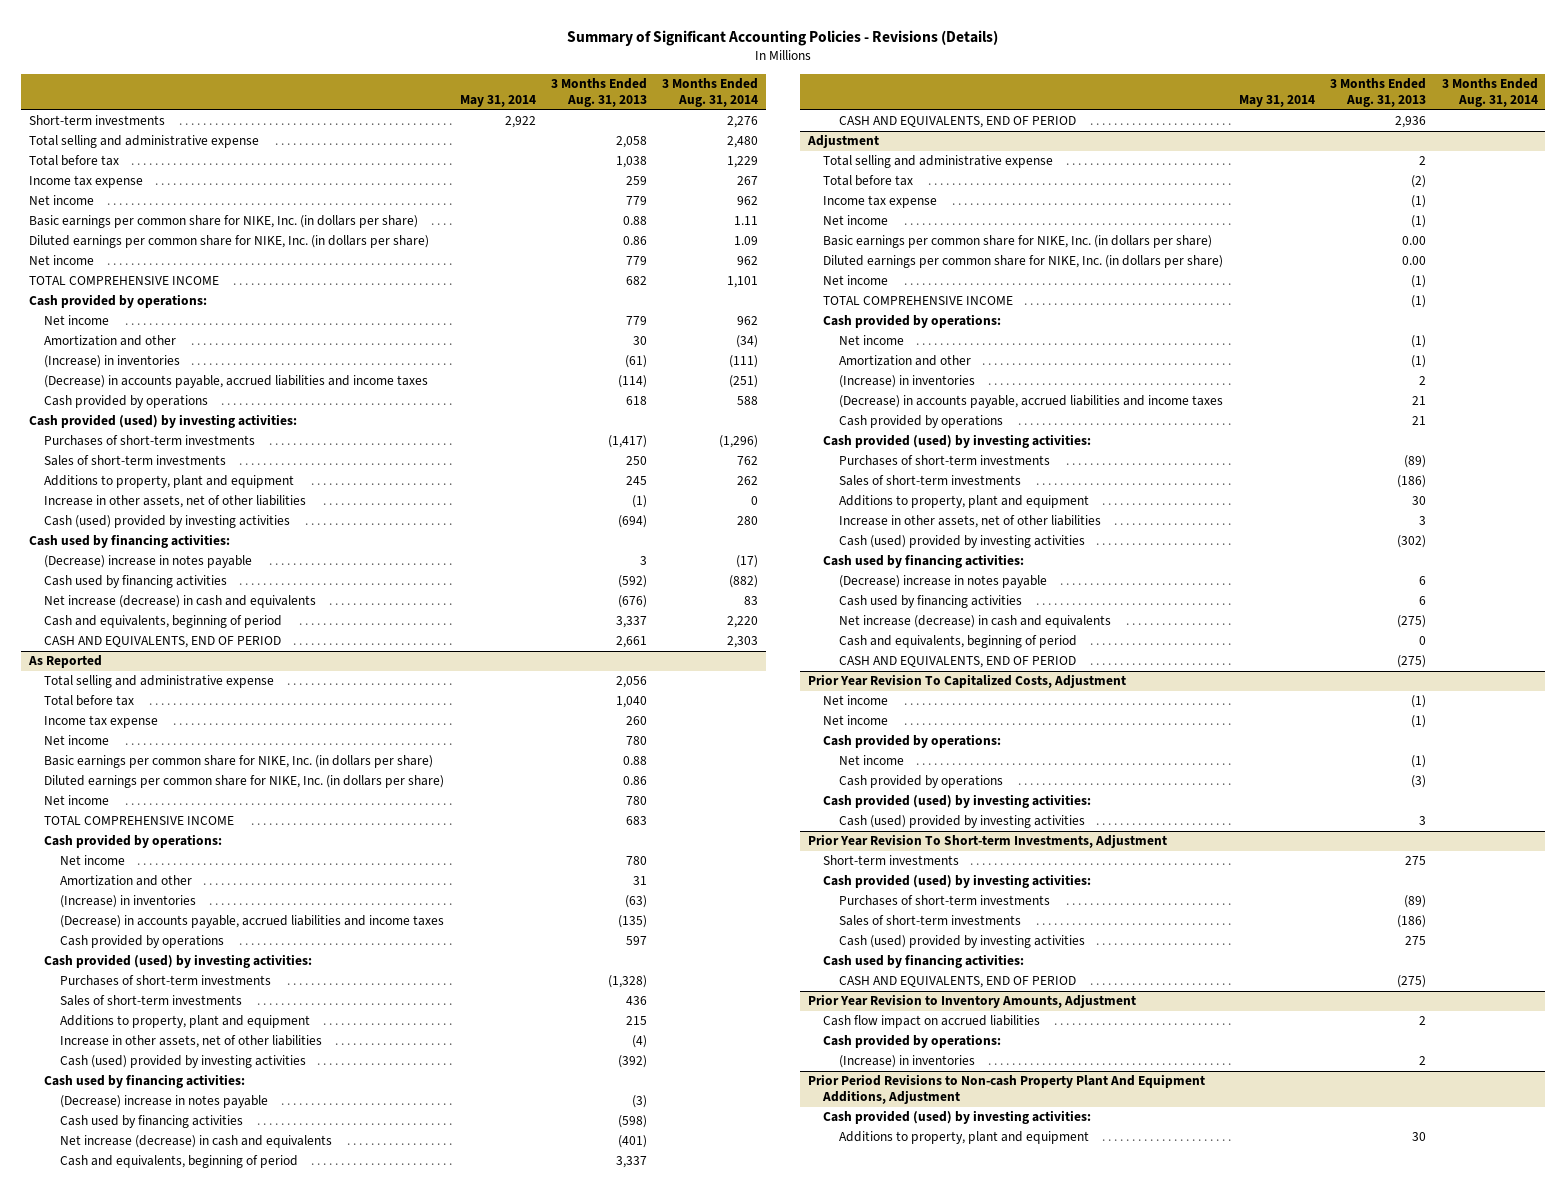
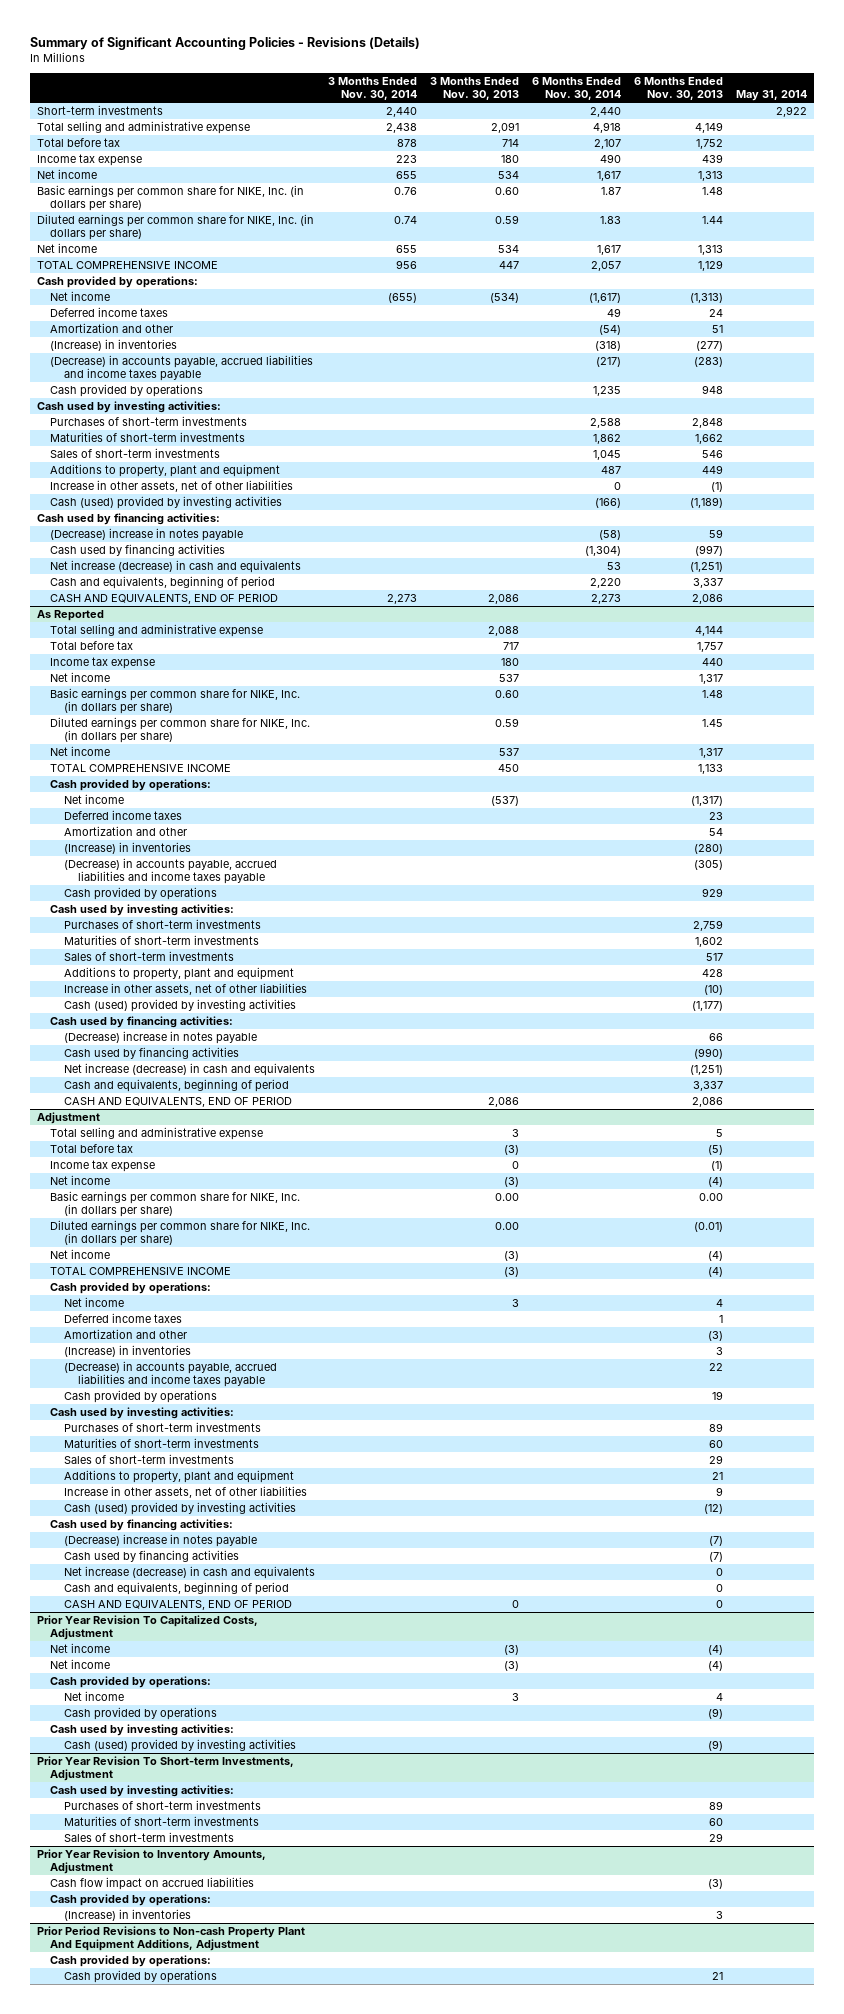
- | May 31, 2014 | 3 Months Ended Aug. 31, 2013 | 3 Months Ended Aug. 31, 2014
+ | 3 Months Ended Nov. 30, 2014 | 3 Months Ended Nov. 30, 2013 | 6 Months Ended Nov. 30, 2014 | 6 Months Ended Nov. 30, 2013 | May 31, 2014
+ Deferred income taxes | | | 49 | 24 |
- (Decrease) in accounts payable, accrued liabilities and income taxes | | (114) | (251)
+ (Decrease) in accounts payable, accrued liabilities and income taxes payable | | | (217) | (283) |
- Cash provided (used) by investing activities:
+ Cash used by investing activities:
+ Maturities of short-term investments | | | 1,862 | 1,662 |
@ As Reported
+ Deferred income taxes | | | | 23 |
- (Decrease) in accounts payable, accrued liabilities and income taxes | | (135) |
+ (Decrease) in accounts payable, accrued liabilities and income taxes payable | | | | (305) |
- Cash provided (used) by investing activities:
+ Cash used by investing activities:
+ Maturities of short-term investments | | | | 1,602 |
@ Adjustment
+ Deferred income taxes | | | | 1 |
- (Decrease) in accounts payable, accrued liabilities and income taxes | | 21 |
+ (Decrease) in accounts payable, accrued liabilities and income taxes payable | | | | 22 |
- Cash provided (used) by investing activities:
+ Cash used by investing activities:
+ Maturities of short-term investments | | | | 60 |
@ Prior Year Revision To Capitalized Costs, Adjustment
- Cash provided (used) by investing activities:
+ Cash used by investing activities:
@ Prior Year Revision To Short-term Investments, Adjustment
- Short-term investments | | 275 |
- Cash provided (used) by investing activities:
+ Cash used by investing activities:
+ Maturities of short-term investments | | | | 60 |
- Cash (used) provided by investing activities | | 275 |
- Cash used by financing activities:
- CASH AND EQUIVALENTS, END OF PERIOD | | (275) |
@ Prior Period Revisions to Non-cash Property Plant And Equipment Additions, Adjustment
- Cash provided (used) by investing activities:
- Additions to property, plant and equipment | | 30 |
+ Cash provided by operations:
+ Cash provided by operations | | | | 21 |

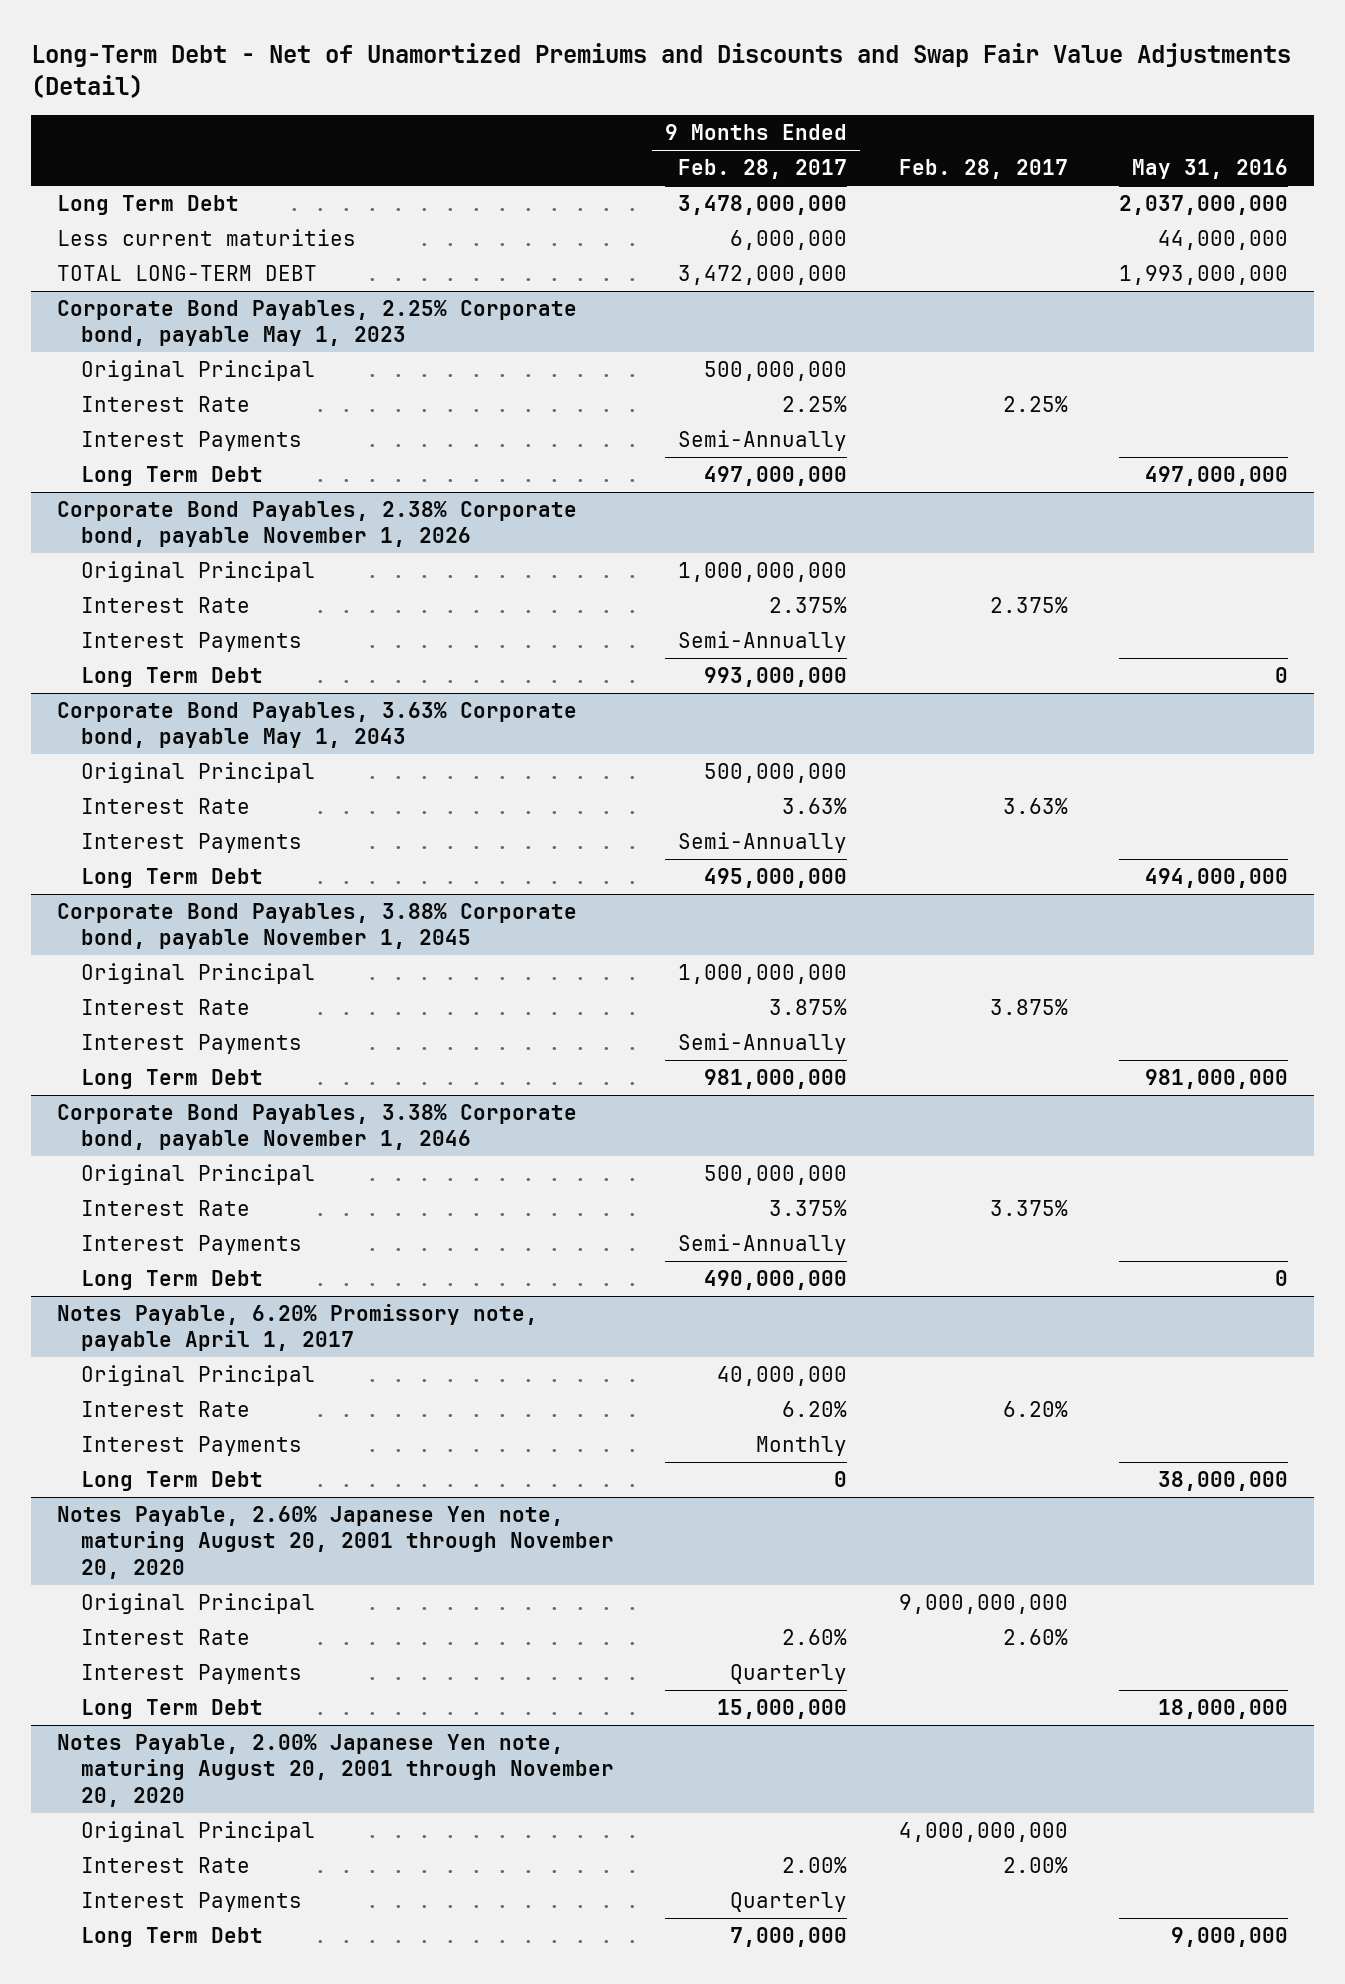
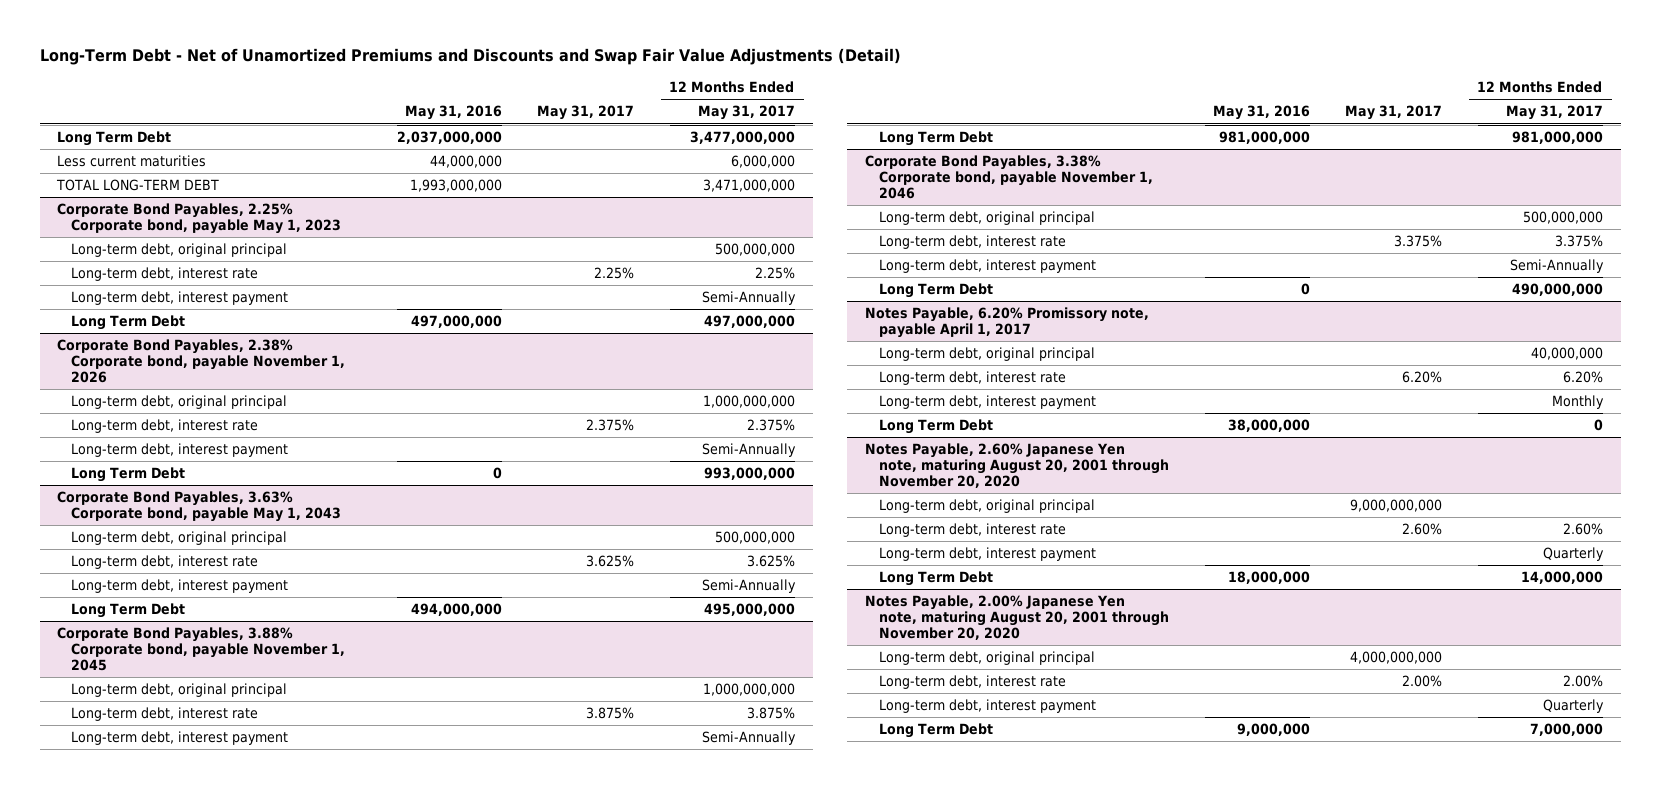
- | 9 Months Ended Feb. 28, 2017 | Feb. 28, 2017 | May 31, 2016
+ | May 31, 2016 | May 31, 2017 | 12 Months Ended May 31, 2017
@ Corporate Bond Payables, 2.25% Corporate bond, payable May 1, 2023
- Original Principal | 500,000,000 | |
- Interest Rate | 2.25% | 2.25% |
- Interest Payments | Semi-Annually | |
+ Long-term debt, original principal | | | 500,000,000
+ Long-term debt, interest rate | | 2.25% | 2.25%
+ Long-term debt, interest payment | | | Semi-Annually
@ Corporate Bond Payables, 2.38% Corporate bond, payable November 1, 2026
- Original Principal | 1,000,000,000 | |
- Interest Rate | 2.375% | 2.375% |
- Interest Payments | Semi-Annually | |
+ Long-term debt, original principal | | | 1,000,000,000
+ Long-term debt, interest rate | | 2.375% | 2.375%
+ Long-term debt, interest payment | | | Semi-Annually
@ Corporate Bond Payables, 3.63% Corporate bond, payable May 1, 2043
- Original Principal | 500,000,000 | |
- Interest Rate | 3.63% | 3.63% |
- Interest Payments | Semi-Annually | |
+ Long-term debt, original principal | | | 500,000,000
+ Long-term debt, interest rate | | 3.625% | 3.625%
+ Long-term debt, interest payment | | | Semi-Annually
@ Corporate Bond Payables, 3.88% Corporate bond, payable November 1, 2045
- Original Principal | 1,000,000,000 | |
- Interest Rate | 3.875% | 3.875% |
- Interest Payments | Semi-Annually | |
+ Long-term debt, original principal | | | 1,000,000,000
+ Long-term debt, interest rate | | 3.875% | 3.875%
+ Long-term debt, interest payment | | | Semi-Annually
@ Corporate Bond Payables, 3.38% Corporate bond, payable November 1, 2046
- Original Principal | 500,000,000 | |
- Interest Rate | 3.375% | 3.375% |
- Interest Payments | Semi-Annually | |
+ Long-term debt, original principal | | | 500,000,000
+ Long-term debt, interest rate | | 3.375% | 3.375%
+ Long-term debt, interest payment | | | Semi-Annually
@ Notes Payable, 6.20% Promissory note, payable April 1, 2017
- Original Principal | 40,000,000 | |
- Interest Rate | 6.20% | 6.20% |
- Interest Payments | Monthly | |
+ Long-term debt, original principal | | | 40,000,000
+ Long-term debt, interest rate | | 6.20% | 6.20%
+ Long-term debt, interest payment | | | Monthly
@ Notes Payable, 2.60% Japanese Yen note, maturing August 20, 2001 through November 20, 2020
- Original Principal | | 9,000,000,000 |
- Interest Rate | 2.60% | 2.60% |
- Interest Payments | Quarterly | |
+ Long-term debt, original principal | | 9,000,000,000 |
+ Long-term debt, interest rate | | 2.60% | 2.60%
+ Long-term debt, interest payment | | | Quarterly
@ Notes Payable, 2.00% Japanese Yen note, maturing August 20, 2001 through November 20, 2020
- Original Principal | | 4,000,000,000 |
- Interest Rate | 2.00% | 2.00% |
- Interest Payments | Quarterly | |
+ Long-term debt, original principal | | 4,000,000,000 |
+ Long-term debt, interest rate | | 2.00% | 2.00%
+ Long-term debt, interest payment | | | Quarterly

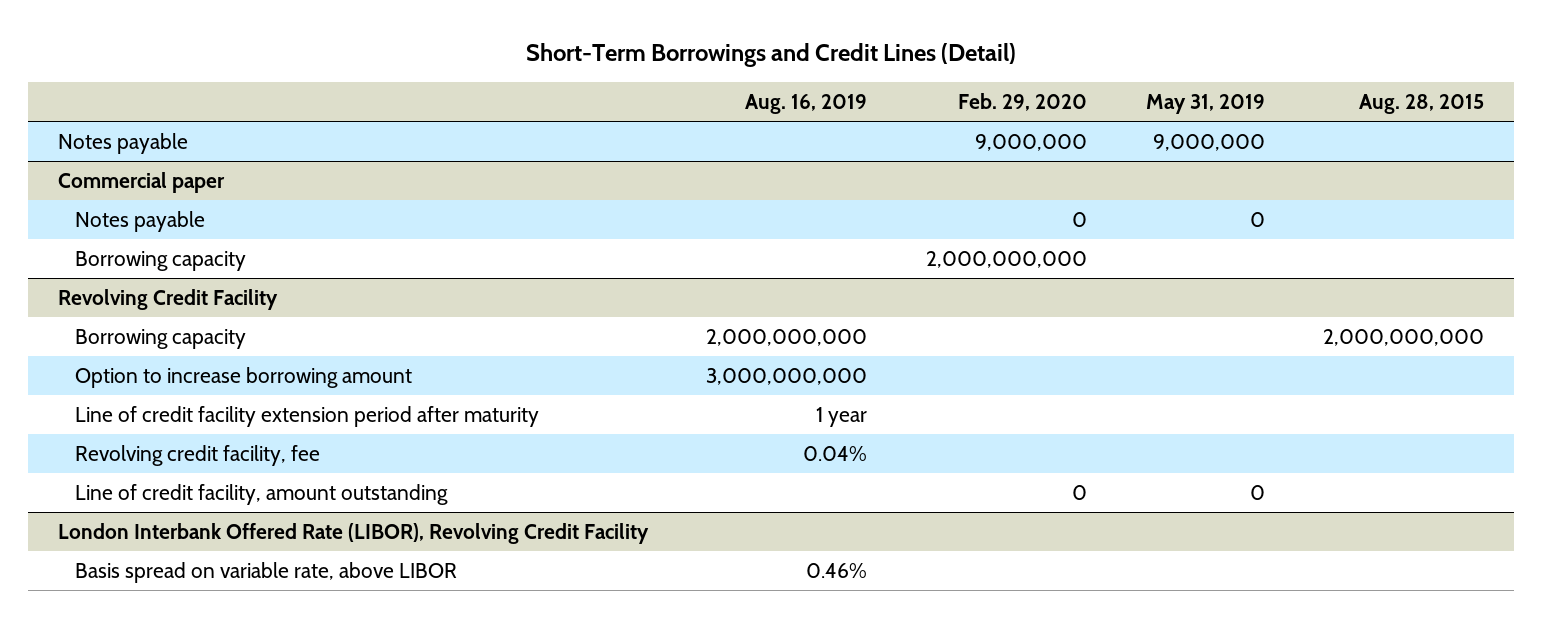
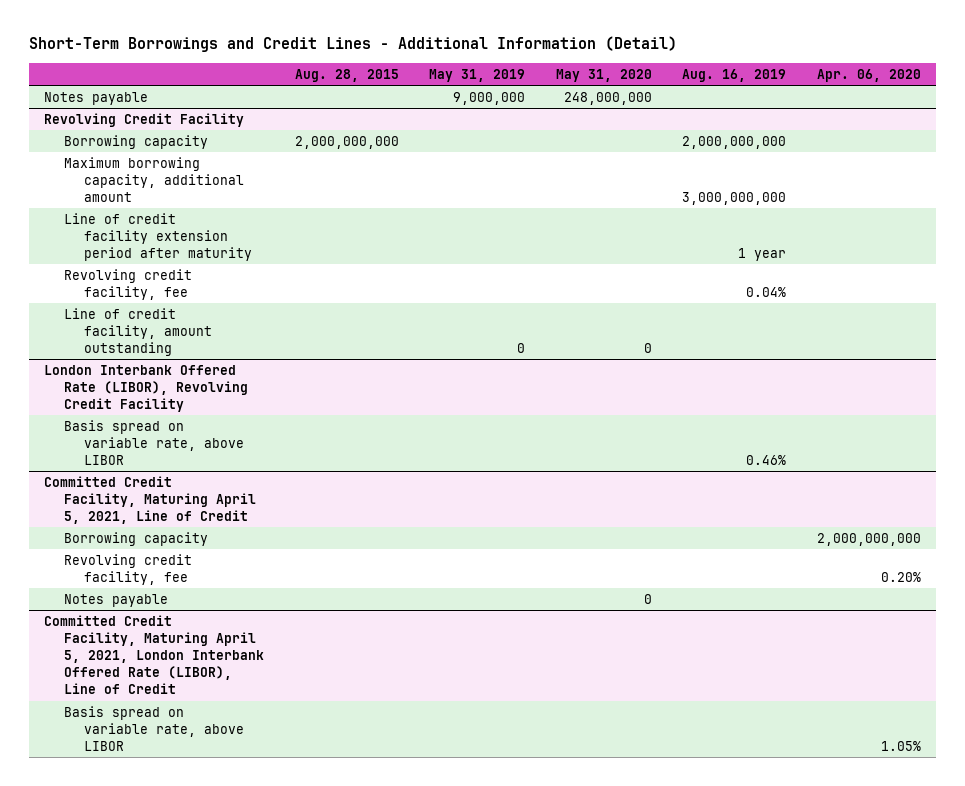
- Short-Term Borrowings and Credit Lines (Detail)
+ Short-Term Borrowings and Credit Lines - Additional Information (Detail)
- | Aug. 16, 2019 | Feb. 29, 2020 | May 31, 2019 | Aug. 28, 2015
+ | Aug. 28, 2015 | May 31, 2019 | May 31, 2020 | Aug. 16, 2019 | Apr. 06, 2020
- Commercial paper
- Notes payable | | 0 | 0 |
- Borrowing capacity | | 2,000,000,000 | |
@ Revolving Credit Facility
- Option to increase borrowing amount | 3,000,000,000 | | |
+ Maximum borrowing capacity, additional amount | | | | 3,000,000,000 |
+ Committed Credit Facility, Maturing April 5, 2021, Line of Credit
+ Borrowing capacity | | | | | 2,000,000,000
+ Revolving credit facility, fee | | | | | 0.20%
+ Notes payable | | | 0 | |
+ Committed Credit Facility, Maturing April 5, 2021, London Interbank Offered Rate (LIBOR), Line of Credit
+ Basis spread on variable rate, above LIBOR | | | | | 1.05%

